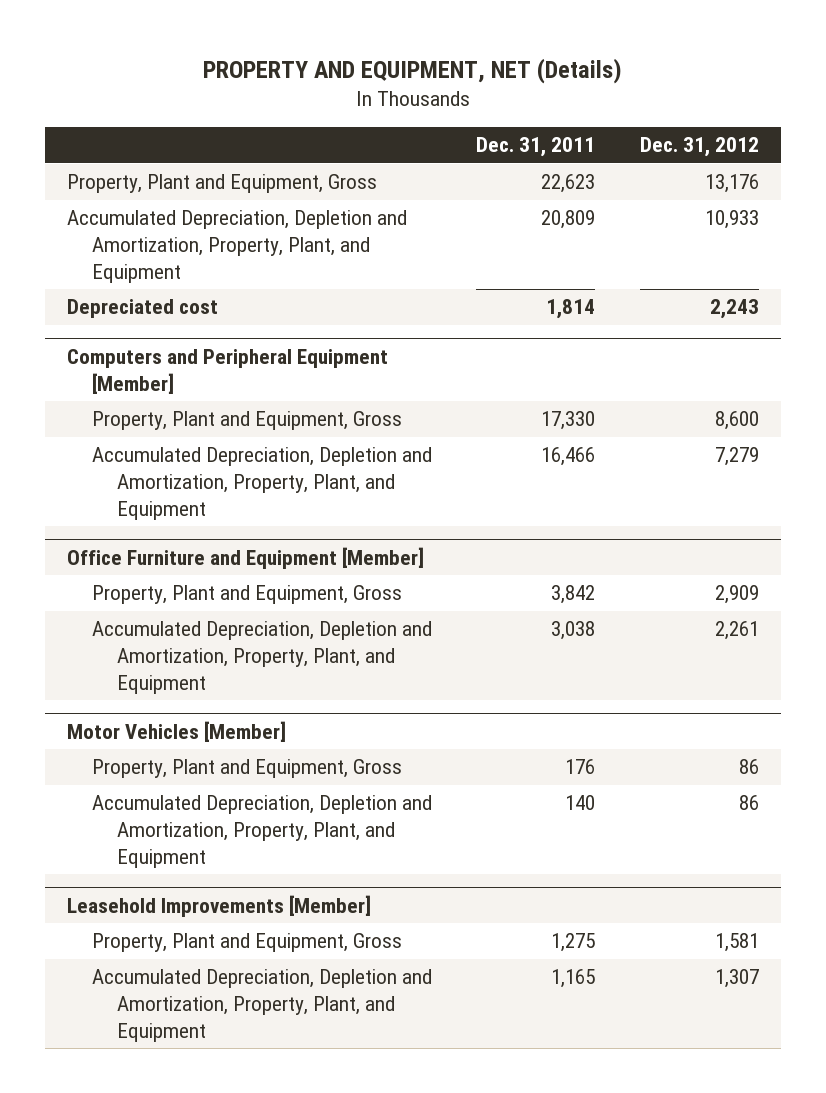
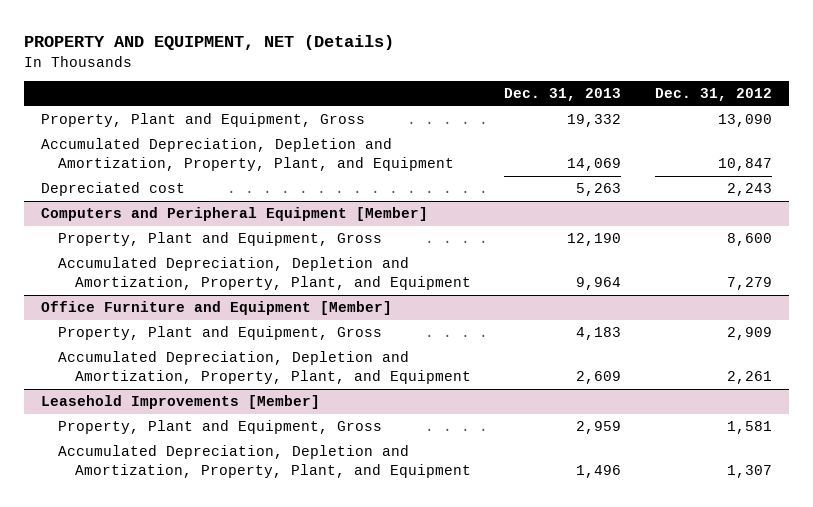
- | Dec. 31, 2011 | Dec. 31, 2012
+ | Dec. 31, 2013 | Dec. 31, 2012
- Property, Plant and Equipment, Gross | 22,623 | 13,176
- Accumulated Depreciation, Depletion and Amortization, Property, Plant, and Equipment | 20,809 | 10,933
+ Property, Plant and Equipment, Gross | 19,332 | 13,090
+ Accumulated Depreciation, Depletion and Amortization, Property, Plant, and Equipment | 14,069 | 10,847
- Motor Vehicles [Member]
- Property, Plant and Equipment, Gross | 176 | 86
- Accumulated Depreciation, Depletion and Amortization, Property, Plant, and Equipment | 140 | 86

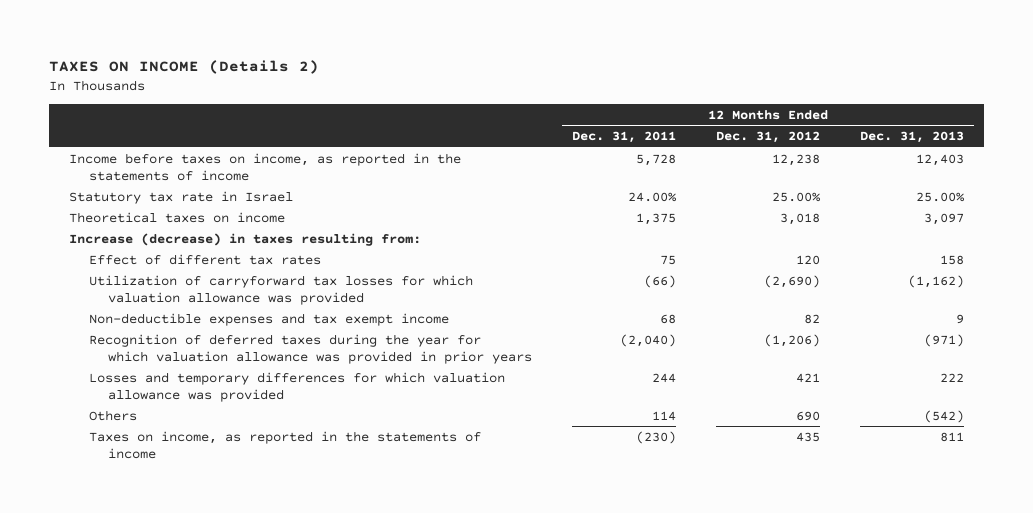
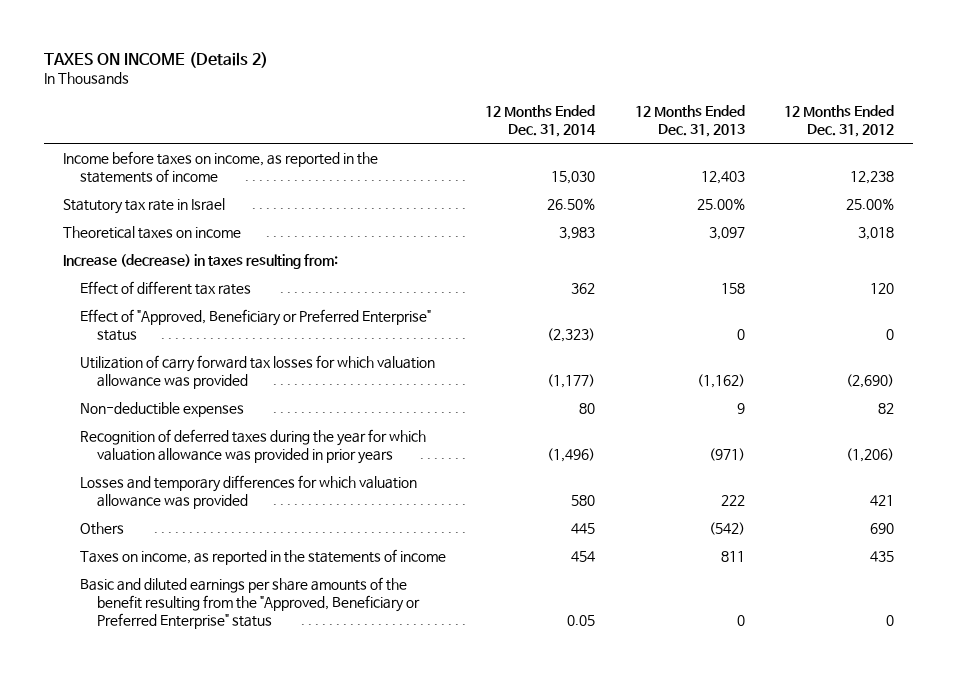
- | 12 Months Ended Dec. 31, 2011 | 12 Months Ended Dec. 31, 2012 | 12 Months Ended Dec. 31, 2013
+ | 12 Months Ended Dec. 31, 2014 | 12 Months Ended Dec. 31, 2013 | 12 Months Ended Dec. 31, 2012
- Utilization of carryforward tax losses for which valuation allowance was provided | (66) | (2,690) | (1,162)
- Non-deductible expenses and tax exempt income | 68 | 82 | 9
+ Effect of "Approved, Beneficiary or Preferred Enterprise" status | (2,323) | 0 | 0
+ Utilization of carry forward tax losses for which valuation allowance was provided | (1,177) | (1,162) | (2,690)
+ Non-deductible expenses | 80 | 9 | 82
+ Basic and diluted earnings per share amounts of the benefit resulting from the "Approved, Beneficiary or Preferred Enterprise" status | 0.05 | 0 | 0

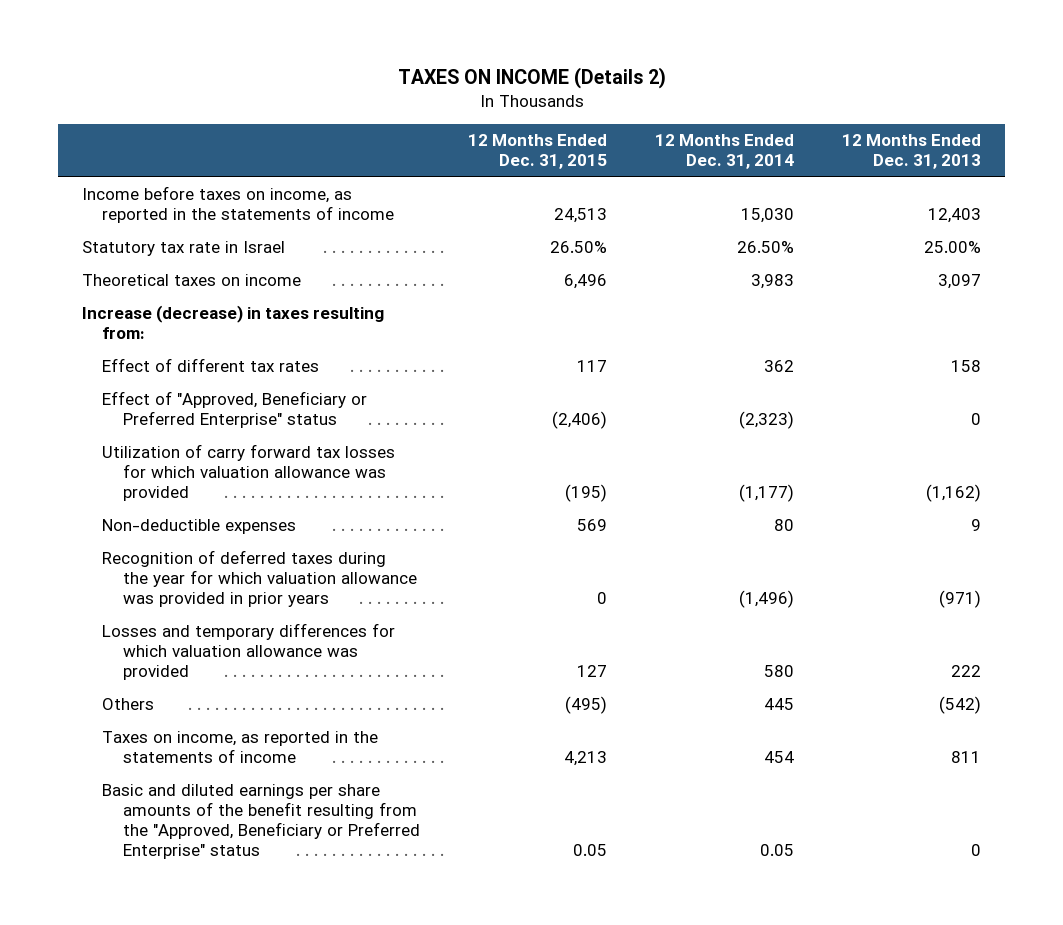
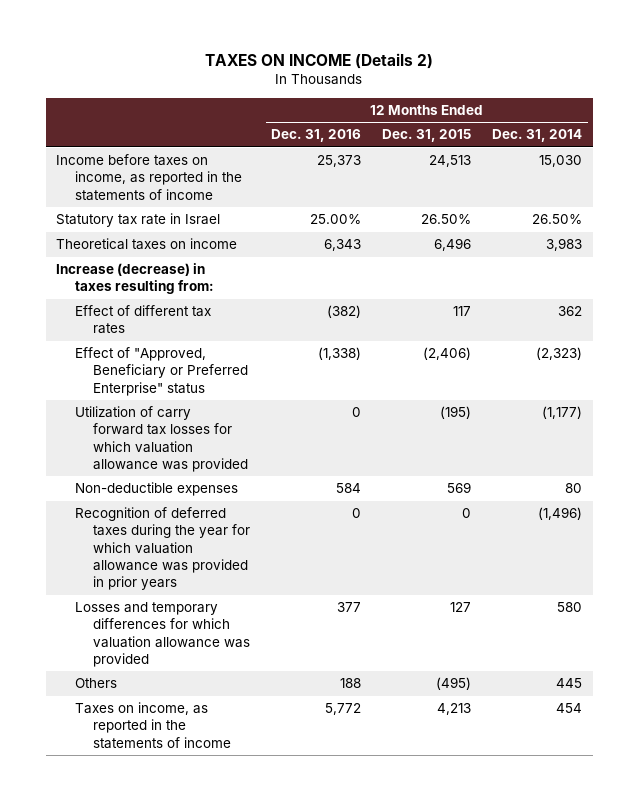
- | 12 Months Ended Dec. 31, 2015 | 12 Months Ended Dec. 31, 2014 | 12 Months Ended Dec. 31, 2013
+ | 12 Months Ended Dec. 31, 2016 | 12 Months Ended Dec. 31, 2015 | 12 Months Ended Dec. 31, 2014
- Basic and diluted earnings per share amounts of the benefit resulting from the "Approved, Beneficiary or Preferred Enterprise" status | 0.05 | 0.05 | 0

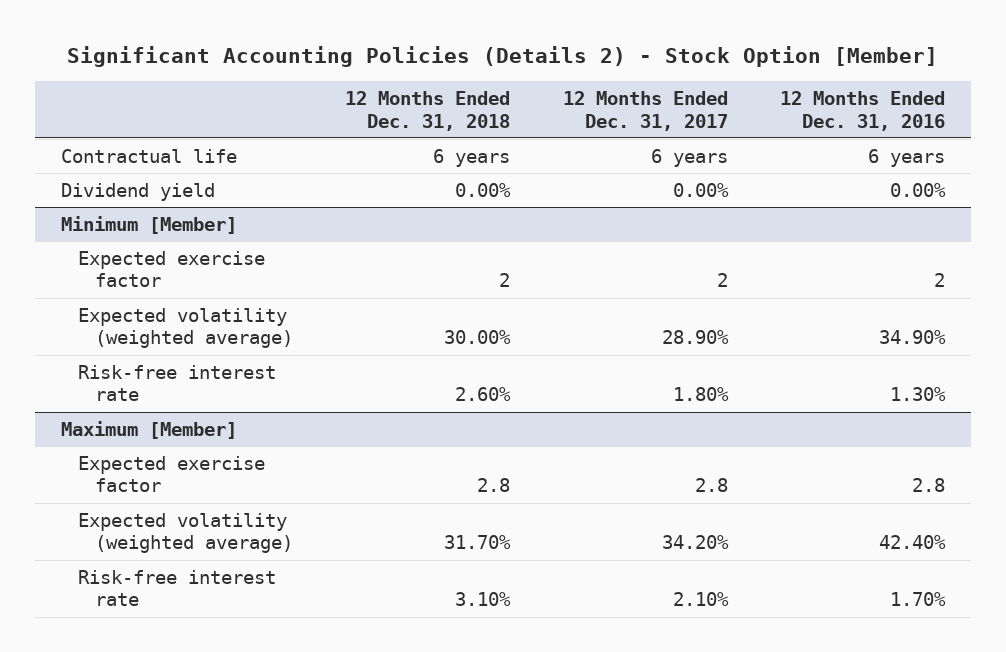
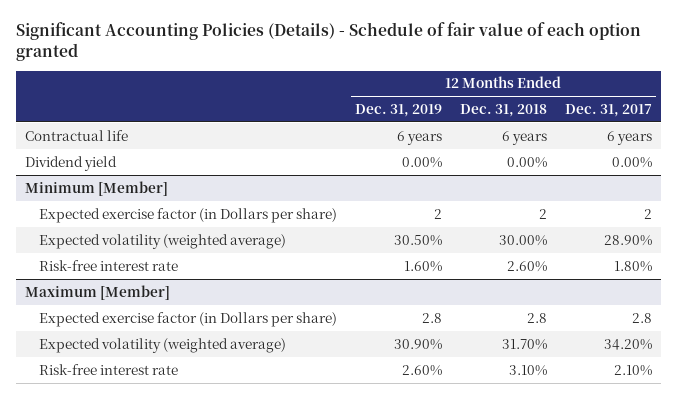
- Significant Accounting Policies (Details 2) - Stock Option [Member]
+ Significant Accounting Policies (Details) - Schedule of fair value of each option granted
- | 12 Months Ended Dec. 31, 2018 | 12 Months Ended Dec. 31, 2017 | 12 Months Ended Dec. 31, 2016
+ | 12 Months Ended Dec. 31, 2019 | 12 Months Ended Dec. 31, 2018 | 12 Months Ended Dec. 31, 2017
@ Minimum [Member]
- Expected exercise factor | 2 | 2 | 2
+ Expected exercise factor (in Dollars per share) | 2 | 2 | 2
@ Maximum [Member]
- Expected exercise factor | 2.8 | 2.8 | 2.8
+ Expected exercise factor (in Dollars per share) | 2.8 | 2.8 | 2.8

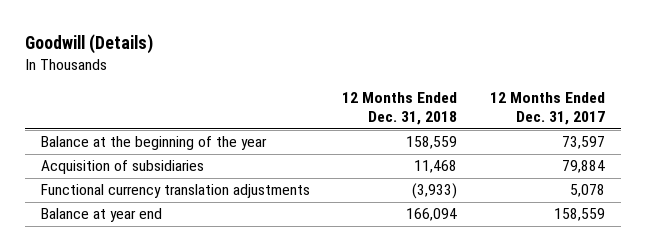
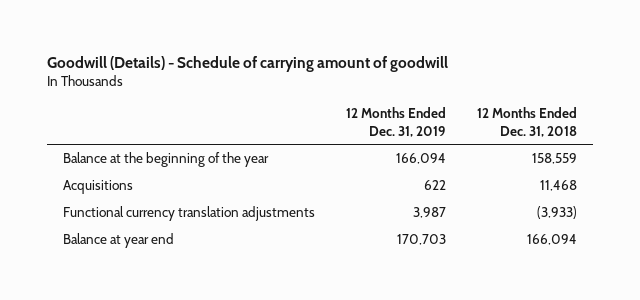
- Goodwill (Details)
+ Goodwill (Details) - Schedule of carrying amount of goodwill
- | 12 Months Ended Dec. 31, 2018 | 12 Months Ended Dec. 31, 2017
+ | 12 Months Ended Dec. 31, 2019 | 12 Months Ended Dec. 31, 2018
- Acquisition of subsidiaries | 11,468 | 79,884
+ Acquisitions | 622 | 11,468

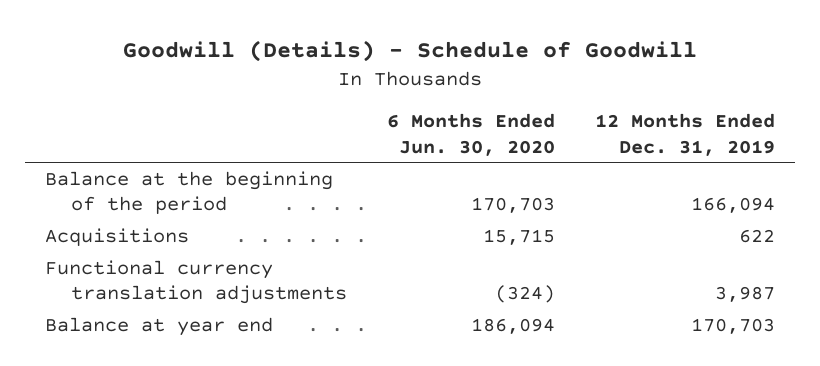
- Goodwill (Details) - Schedule of carrying amount of goodwill
+ Goodwill (Details) - Schedule of Goodwill
- | 12 Months Ended Dec. 31, 2019 | 12 Months Ended Dec. 31, 2018
+ | 6 Months Ended Jun. 30, 2020 | 12 Months Ended Dec. 31, 2019
- Balance at the beginning of the year | 166,094 | 158,559
+ Balance at the beginning of the period | 170,703 | 166,094

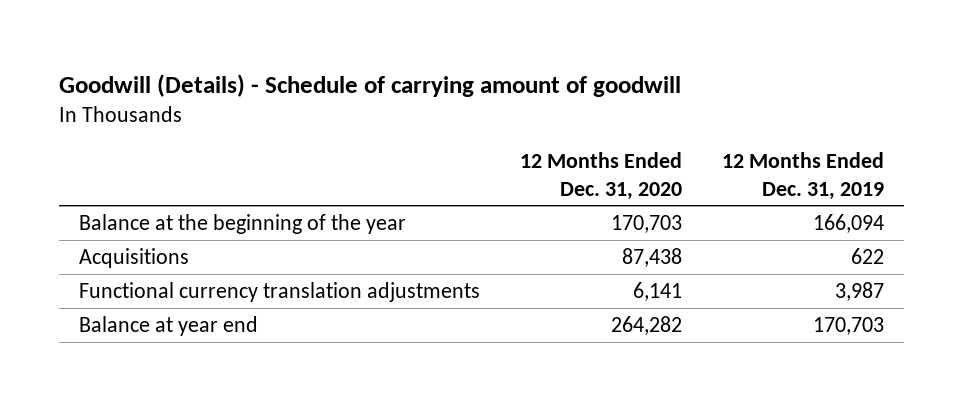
- Goodwill (Details) - Schedule of Goodwill
+ Goodwill (Details) - Schedule of carrying amount of goodwill
- | 6 Months Ended Jun. 30, 2020 | 12 Months Ended Dec. 31, 2019
+ | 12 Months Ended Dec. 31, 2020 | 12 Months Ended Dec. 31, 2019
- Balance at the beginning of the period | 170,703 | 166,094
+ Balance at the beginning of the year | 170,703 | 166,094

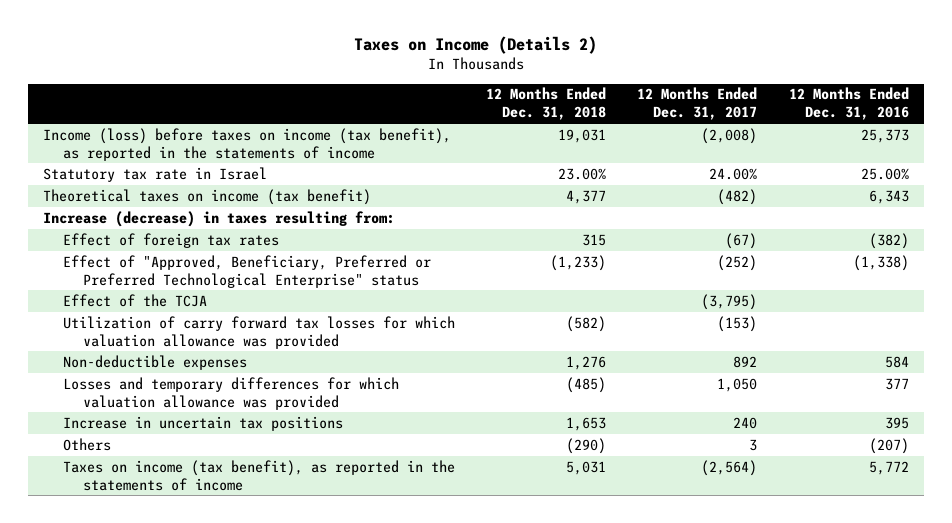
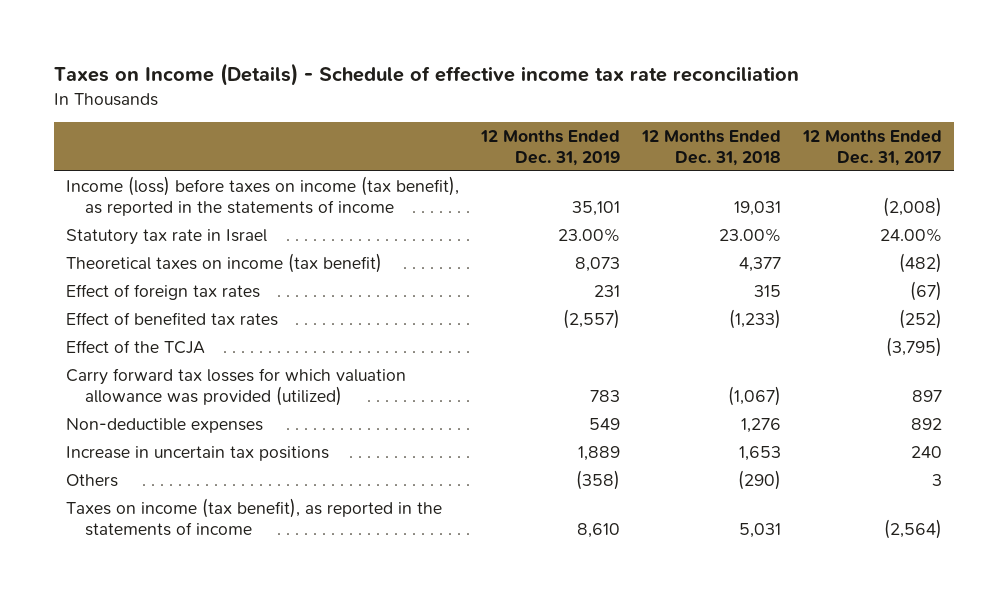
- Taxes on Income (Details 2)
+ Taxes on Income (Details) - Schedule of effective income tax rate reconciliation
- | 12 Months Ended Dec. 31, 2018 | 12 Months Ended Dec. 31, 2017 | 12 Months Ended Dec. 31, 2016
+ | 12 Months Ended Dec. 31, 2019 | 12 Months Ended Dec. 31, 2018 | 12 Months Ended Dec. 31, 2017
- Increase (decrease) in taxes resulting from:
- Effect of "Approved, Beneficiary, Preferred or Preferred Technological Enterprise" status | (1,233) | (252) | (1,338)
+ Effect of benefited tax rates | (2,557) | (1,233) | (252)
- Utilization of carry forward tax losses for which valuation allowance was provided | (582) | (153) |
+ Carry forward tax losses for which valuation allowance was provided (utilized) | 783 | (1,067) | 897
- Losses and temporary differences for which valuation allowance was provided | (485) | 1,050 | 377

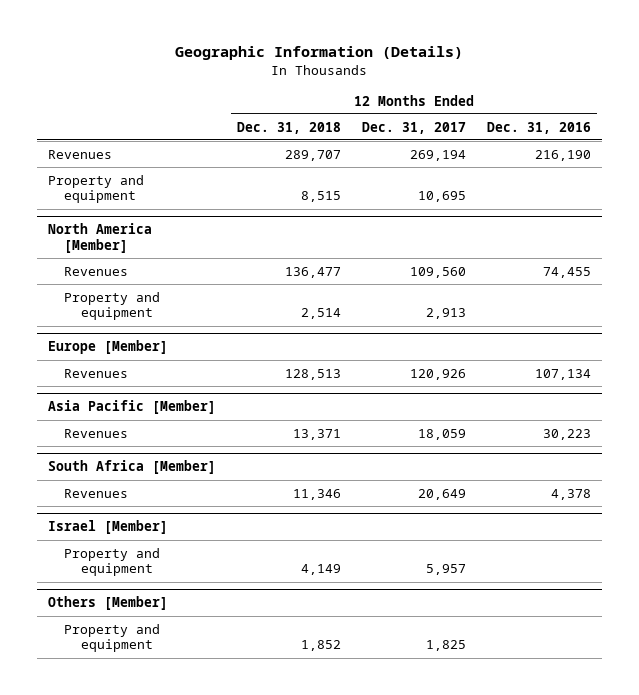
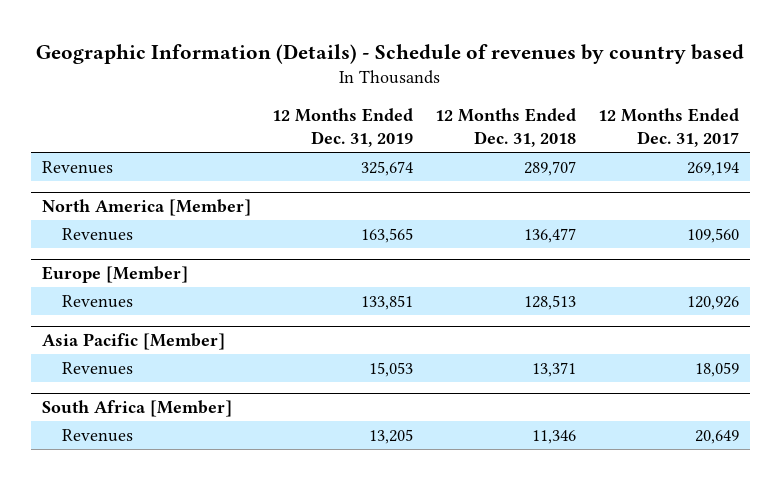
- Geographic Information (Details)
+ Geographic Information (Details) - Schedule of revenues by country based
- | 12 Months Ended Dec. 31, 2018 | 12 Months Ended Dec. 31, 2017 | 12 Months Ended Dec. 31, 2016
+ | 12 Months Ended Dec. 31, 2019 | 12 Months Ended Dec. 31, 2018 | 12 Months Ended Dec. 31, 2017
- Property and equipment | 8,515 | 10,695 |
@ North America [Member]
- Property and equipment | 2,514 | 2,913 |
- Israel [Member]
- Property and equipment | 4,149 | 5,957 |
- Others [Member]
- Property and equipment | 1,852 | 1,825 |

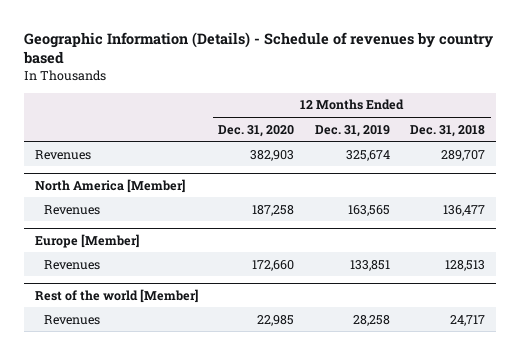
- | 12 Months Ended Dec. 31, 2019 | 12 Months Ended Dec. 31, 2018 | 12 Months Ended Dec. 31, 2017
+ | 12 Months Ended Dec. 31, 2020 | 12 Months Ended Dec. 31, 2019 | 12 Months Ended Dec. 31, 2018
- Asia Pacific [Member]
- Revenues | 15,053 | 13,371 | 18,059
- South Africa [Member]
- Revenues | 13,205 | 11,346 | 20,649
+ Rest of the world [Member]
+ Revenues | 22,985 | 28,258 | 24,717

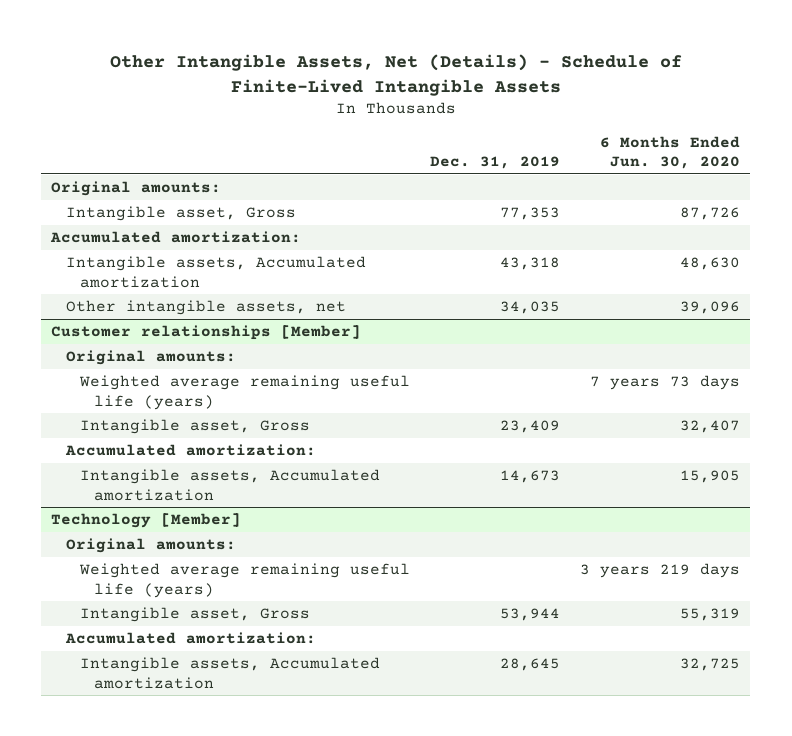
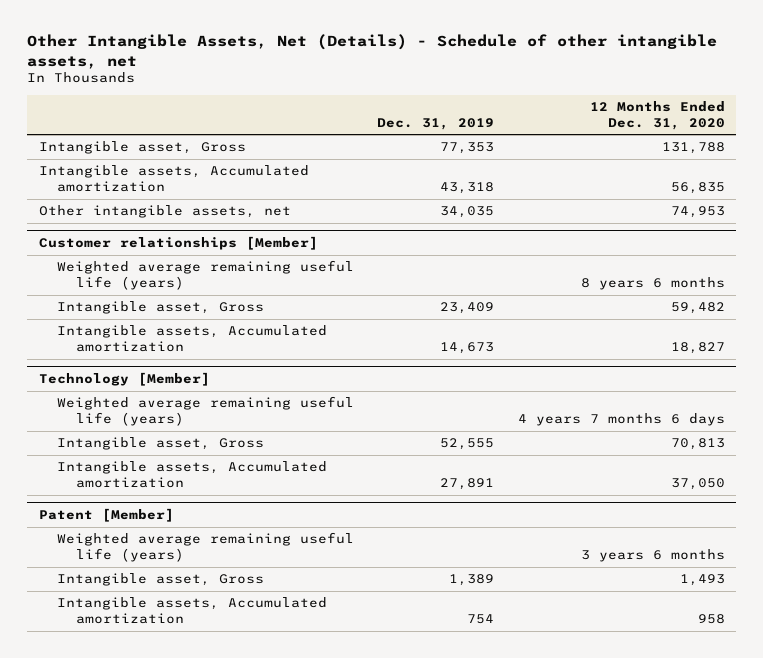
- Other Intangible Assets, Net (Details) - Schedule of Finite-Lived Intangible Assets
+ Other Intangible Assets, Net (Details) - Schedule of other intangible assets, net
- | Dec. 31, 2019 | 6 Months Ended Jun. 30, 2020
+ | Dec. 31, 2019 | 12 Months Ended Dec. 31, 2020
- Original amounts:
- Accumulated amortization:
@ Customer relationships [Member]
- Original amounts:
- Accumulated amortization:
@ Technology [Member]
- Original amounts:
- Intangible asset, Gross | 53,944 | 55,319
- Accumulated amortization:
- Intangible assets, Accumulated amortization | 28,645 | 32,725
+ Intangible asset, Gross | 52,555 | 70,813
+ Intangible assets, Accumulated amortization | 27,891 | 37,050
+ Patent [Member]
+ Weighted average remaining useful life (years) | | 3 years 6 months
+ Intangible asset, Gross | 1,389 | 1,493
+ Intangible assets, Accumulated amortization | 754 | 958

